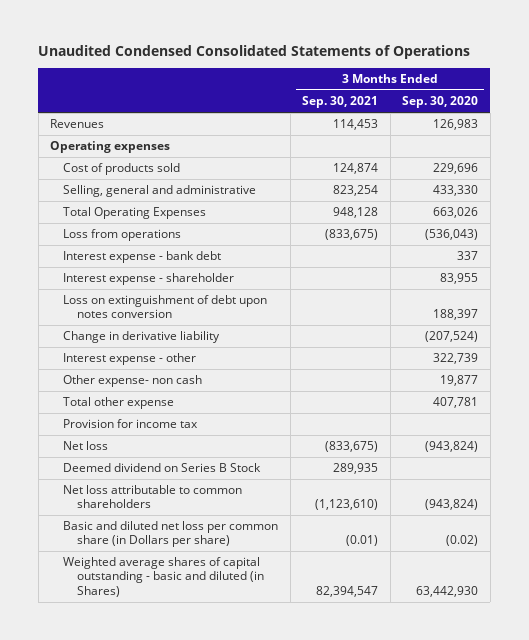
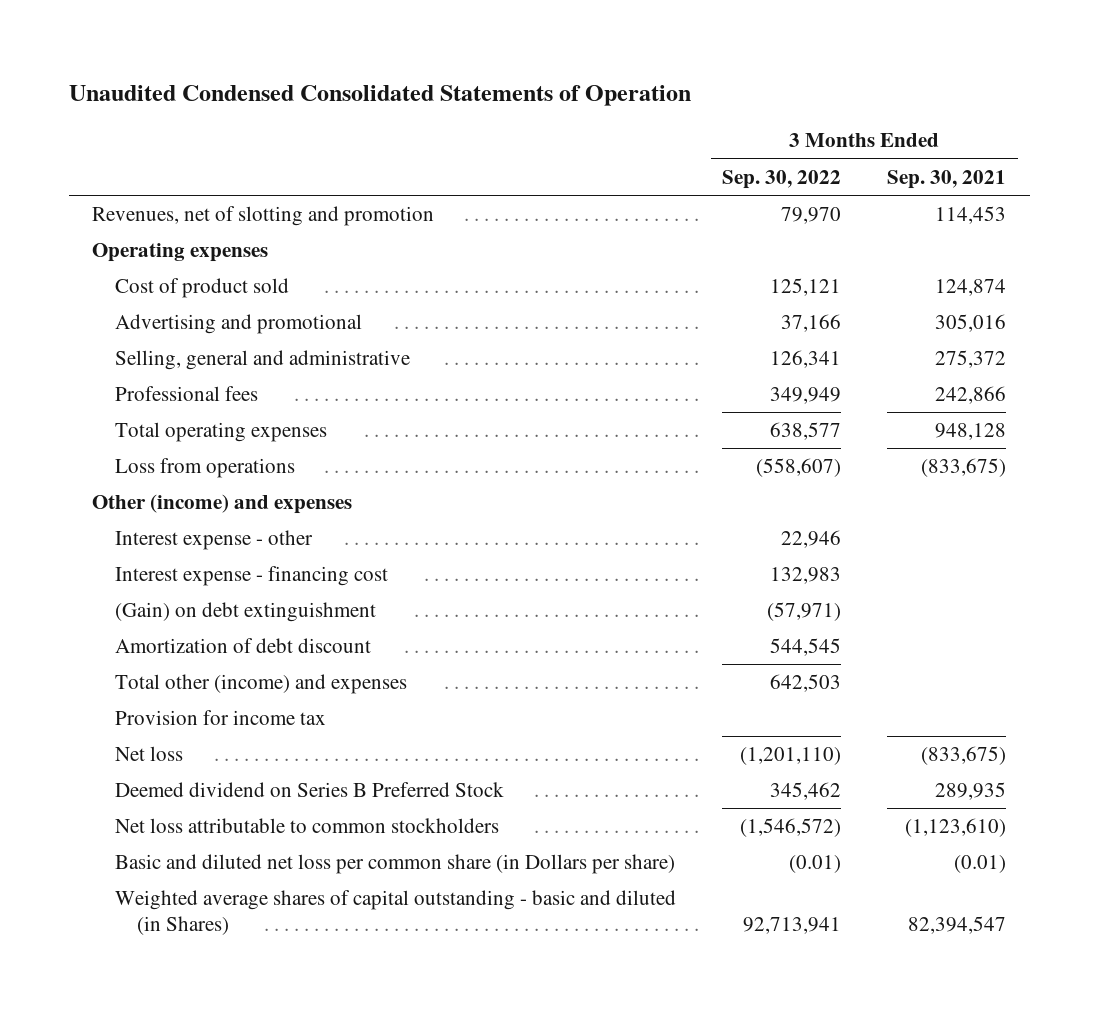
- Unaudited Condensed Consolidated Statements of Operations
+ Unaudited Condensed Consolidated Statements of Operation
- | 3 Months Ended Sep. 30, 2021 | 3 Months Ended Sep. 30, 2020
+ | 3 Months Ended Sep. 30, 2022 | 3 Months Ended Sep. 30, 2021
- Revenues | 114,453 | 126,983
+ Revenues, net of slotting and promotion | 79,970 | 114,453
- Cost of products sold | 124,874 | 229,696
- Selling, general and administrative | 823,254 | 433,330
- Total Operating Expenses | 948,128 | 663,026
+ Cost of product sold | 125,121 | 124,874
+ Advertising and promotional | 37,166 | 305,016
+ Selling, general and administrative | 126,341 | 275,372
+ Professional fees | 349,949 | 242,866
+ Total operating expenses | 638,577 | 948,128
- Interest expense - bank debt | | 337
- Interest expense - shareholder | | 83,955
- Loss on extinguishment of debt upon notes conversion | | 188,397
- Change in derivative liability | | (207,524)
+ Other (income) and expenses
- Other expense- non cash | | 19,877
- Total other expense | | 407,781
+ Interest expense - financing cost | 132,983 |
+ (Gain) on debt extinguishment | (57,971) |
+ Amortization of debt discount | 544,545 |
+ Total other (income) and expenses | 642,503 |
- Deemed dividend on Series B Stock | 289,935 |
- Net loss attributable to common shareholders | (1,123,610) | (943,824)
+ Deemed dividend on Series B Preferred Stock | 345,462 | 289,935
+ Net loss attributable to common stockholders | (1,546,572) | (1,123,610)

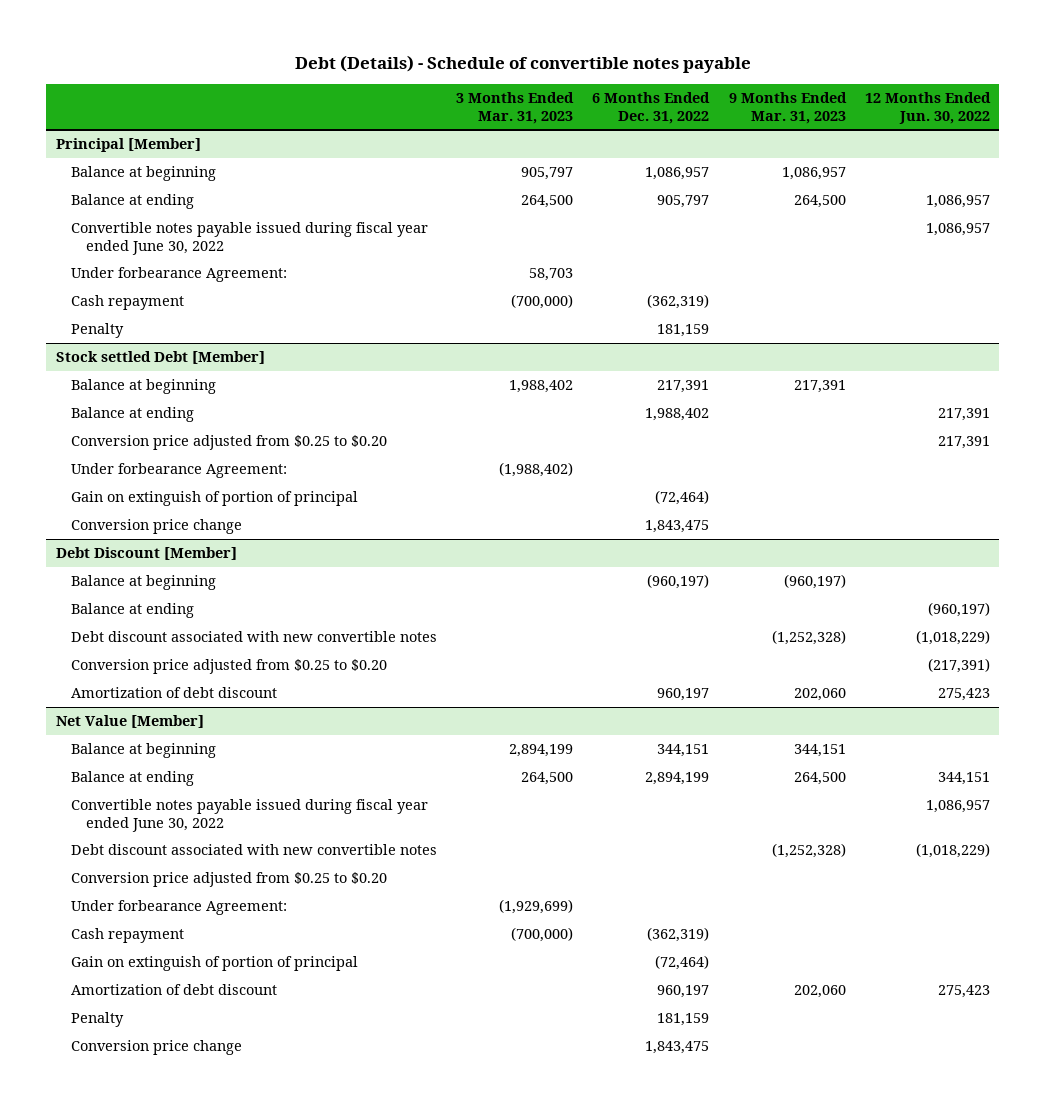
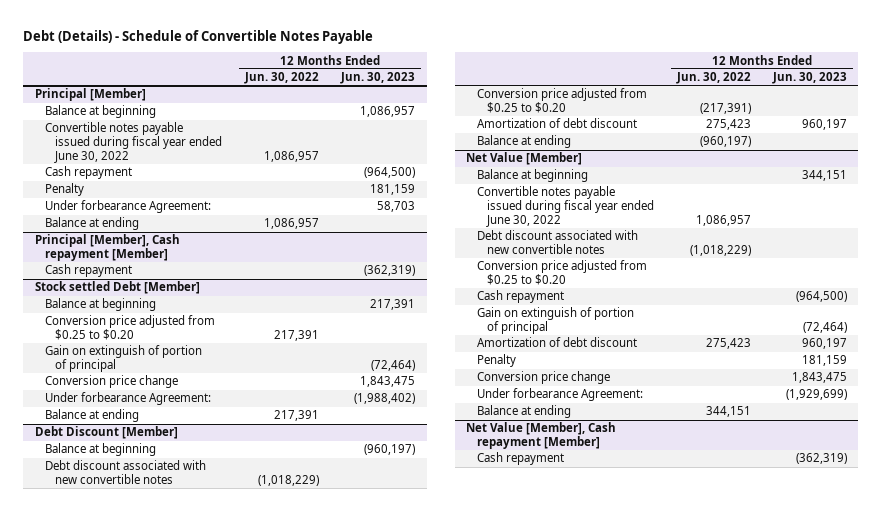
- Debt (Details) - Schedule of convertible notes payable
+ Debt (Details) - Schedule of Convertible Notes Payable
- | 3 Months Ended Mar. 31, 2023 | 6 Months Ended Dec. 31, 2022 | 9 Months Ended Mar. 31, 2023 | 12 Months Ended Jun. 30, 2022
+ | 12 Months Ended Jun. 30, 2022 | 12 Months Ended Jun. 30, 2023
@ Principal [Member]
moved down: Under forbearance Agreement: | | 58,703
moved down: Balance at ending | 1,086,957 |
+ Principal [Member], Cash repayment [Member]
+ Cash repayment | | (362,319)
@ Stock settled Debt [Member]
moved down: Under forbearance Agreement: | | (1,988,402)
moved down: Balance at ending | 217,391 |
@ Debt Discount [Member]
moved down: Balance at ending | (960,197) |
@ Net Value [Member]
moved down: Under forbearance Agreement: | | (1,929,699)
moved down: Balance at ending | 344,151 |
+ Net Value [Member], Cash repayment [Member]
+ Cash repayment | | (362,319)

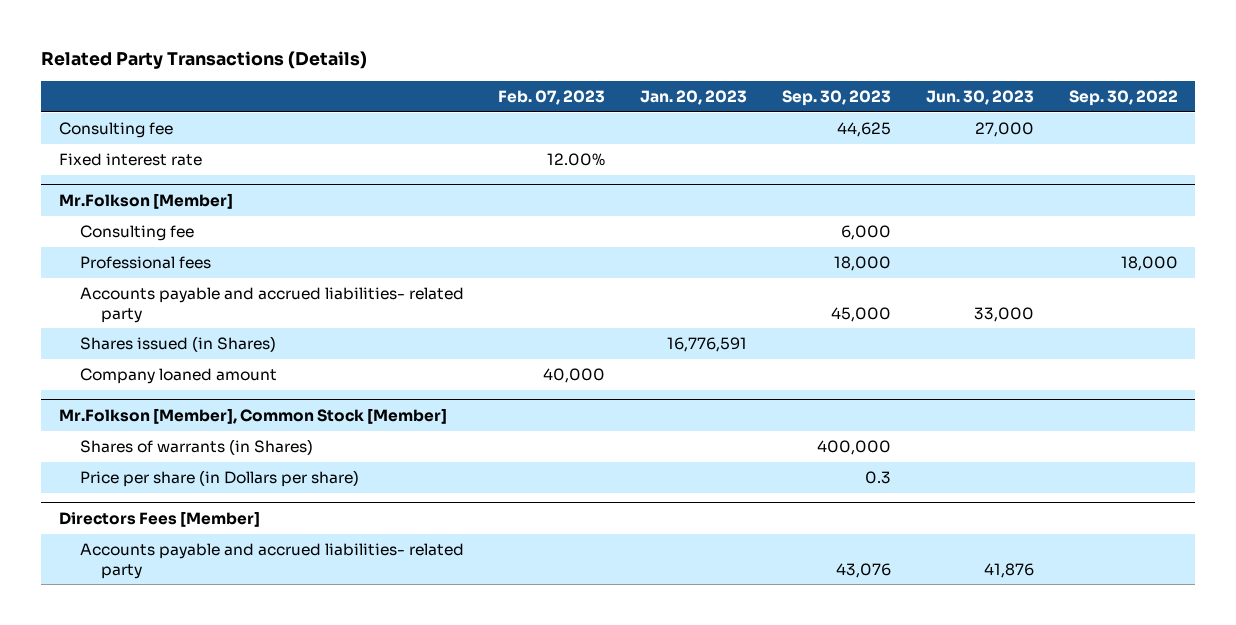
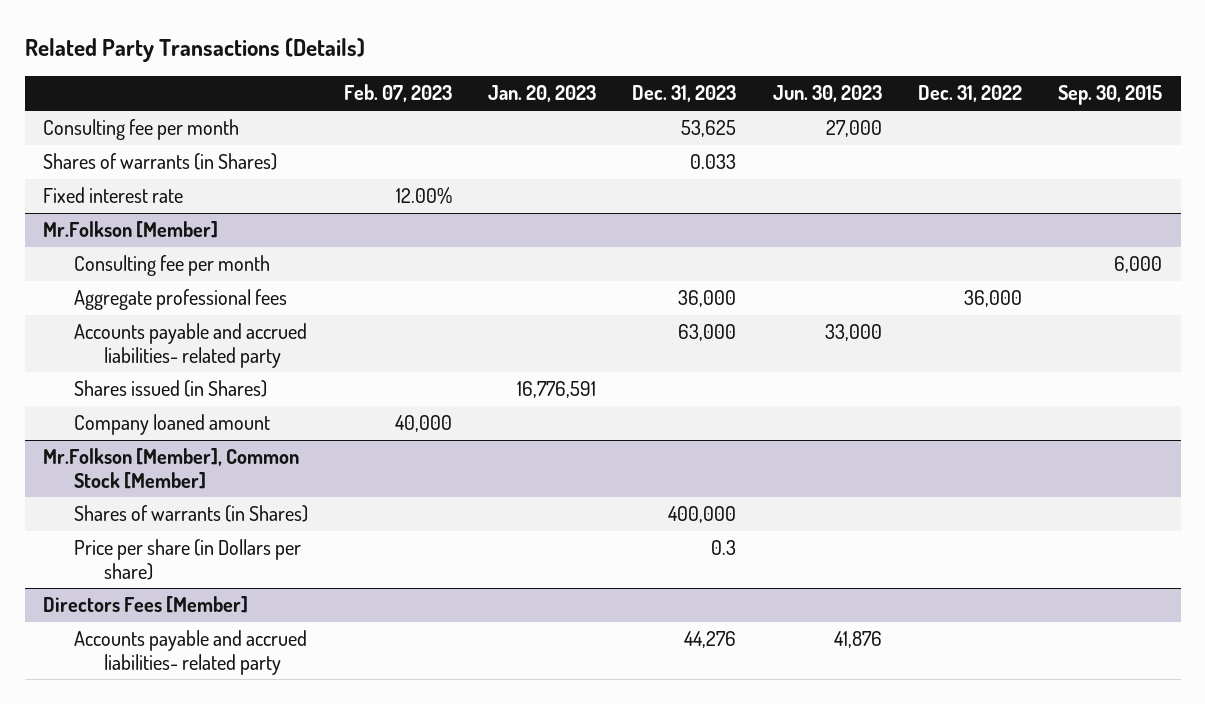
- | Feb. 07, 2023 | Jan. 20, 2023 | Sep. 30, 2023 | Jun. 30, 2023 | Sep. 30, 2022
+ | Feb. 07, 2023 | Jan. 20, 2023 | Dec. 31, 2023 | Jun. 30, 2023 | Dec. 31, 2022 | Sep. 30, 2015
- Consulting fee | | | 44,625 | 27,000 |
+ Consulting fee per month | | | 53,625 | 27,000 | |
+ Shares of warrants (in Shares) | | | 0.033 | | |
@ Mr.Folkson [Member]
- Consulting fee | | | 6,000 | |
- Professional fees | | | 18,000 | | 18,000
+ Consulting fee per month | | | | | | 6,000
+ Aggregate professional fees | | | 36,000 | | 36,000 |

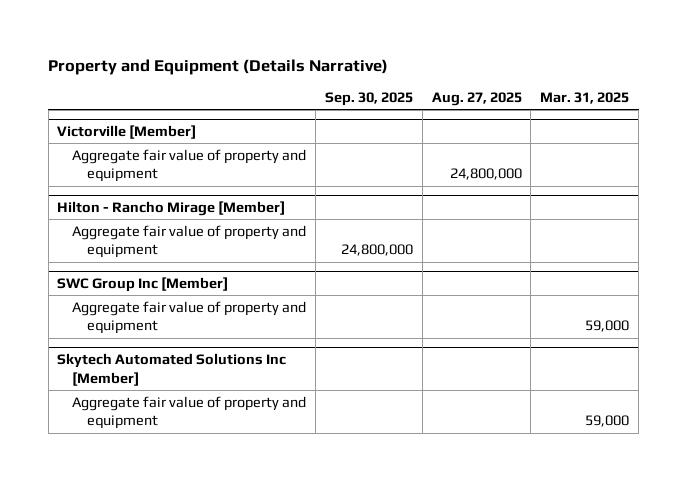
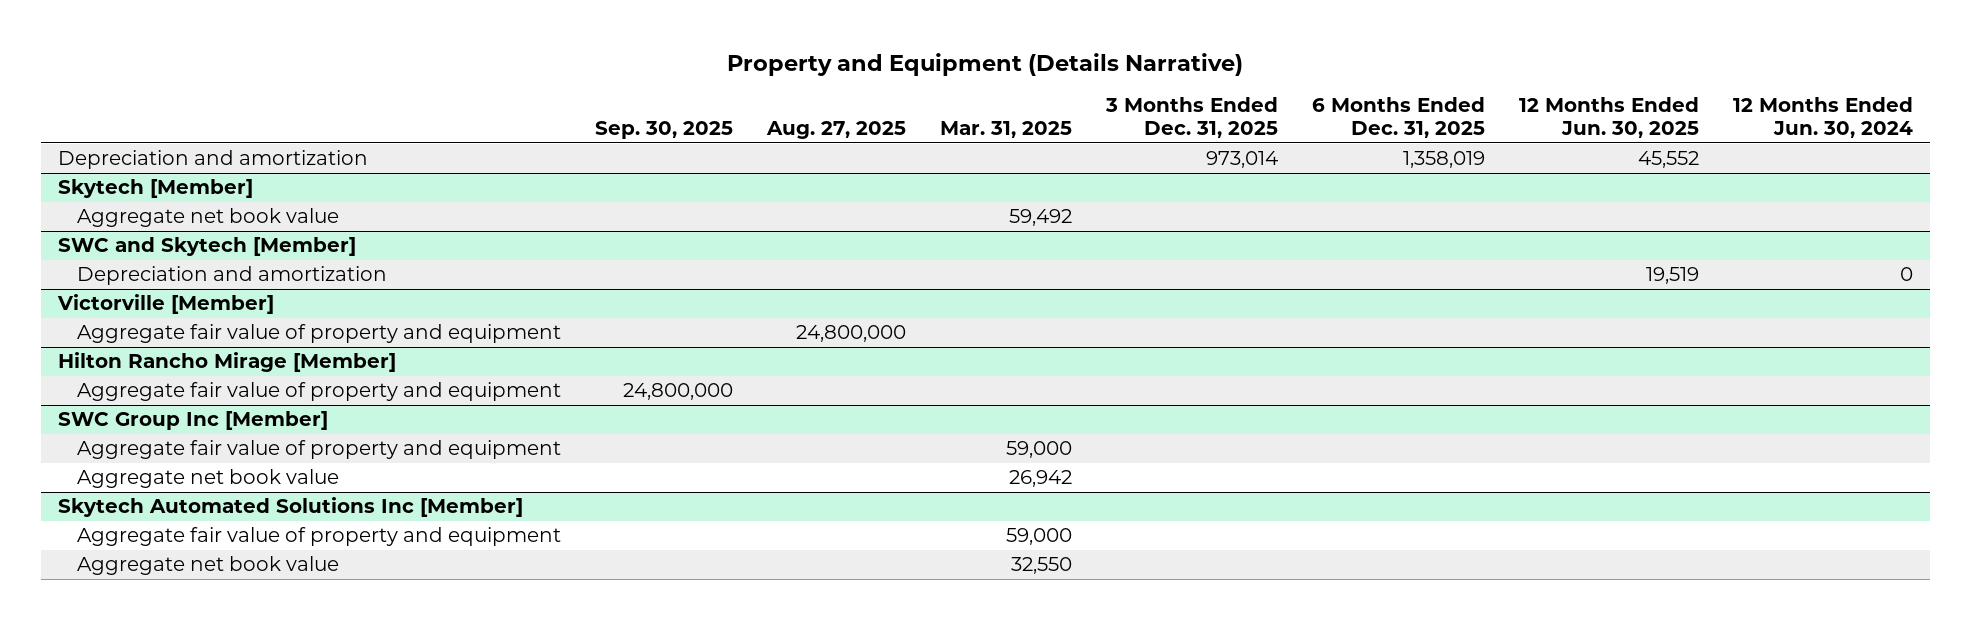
- | Sep. 30, 2025 | Aug. 27, 2025 | Mar. 31, 2025
+ | Sep. 30, 2025 | Aug. 27, 2025 | Mar. 31, 2025 | 3 Months Ended Dec. 31, 2025 | 6 Months Ended Dec. 31, 2025 | 12 Months Ended Jun. 30, 2025 | 12 Months Ended Jun. 30, 2024
+ Depreciation and amortization | | | | 973,014 | 1,358,019 | 45,552 |
+ Skytech [Member]
+ Aggregate net book value | | | 59,492 | | | |
+ SWC and Skytech [Member]
+ Depreciation and amortization | | | | | | 19,519 | 0
- Hilton - Rancho Mirage [Member]
+ Hilton Rancho Mirage [Member]
@ SWC Group Inc [Member]
+ Aggregate net book value | | | 26,942 | | | |
@ Skytech Automated Solutions Inc [Member]
+ Aggregate net book value | | | 32,550 | | | |

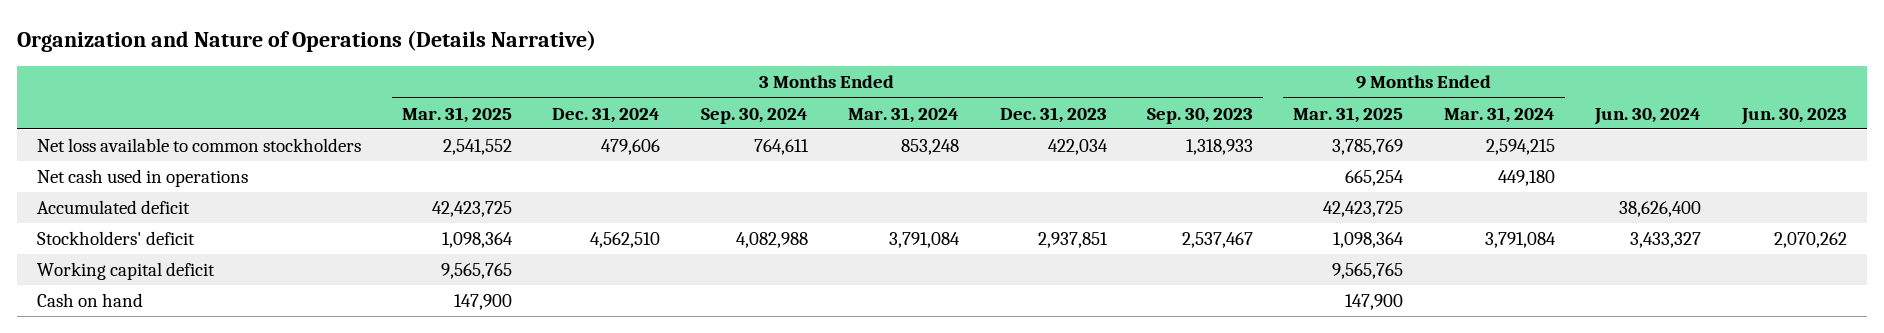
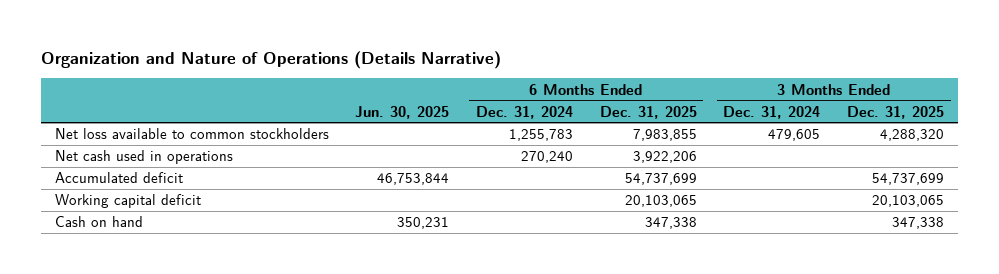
- | 3 Months Ended Mar. 31, 2025 | 3 Months Ended Dec. 31, 2024 | 3 Months Ended Sep. 30, 2024 | 3 Months Ended Mar. 31, 2024 | 3 Months Ended Dec. 31, 2023 | 3 Months Ended Sep. 30, 2023 | 9 Months Ended Mar. 31, 2025 | 9 Months Ended Mar. 31, 2024 | Jun. 30, 2024 | Jun. 30, 2023
+ | Jun. 30, 2025 | 6 Months Ended Dec. 31, 2024 | 6 Months Ended Dec. 31, 2025 | 3 Months Ended Dec. 31, 2024 | 3 Months Ended Dec. 31, 2025
- Net loss available to common stockholders | 2,541,552 | 479,606 | 764,611 | 853,248 | 422,034 | 1,318,933 | 3,785,769 | 2,594,215 | |
+ Net loss available to common stockholders | | 1,255,783 | 7,983,855 | 479,605 | 4,288,320
- Stockholders' deficit | 1,098,364 | 4,562,510 | 4,082,988 | 3,791,084 | 2,937,851 | 2,537,467 | 1,098,364 | 3,791,084 | 3,433,327 | 2,070,262

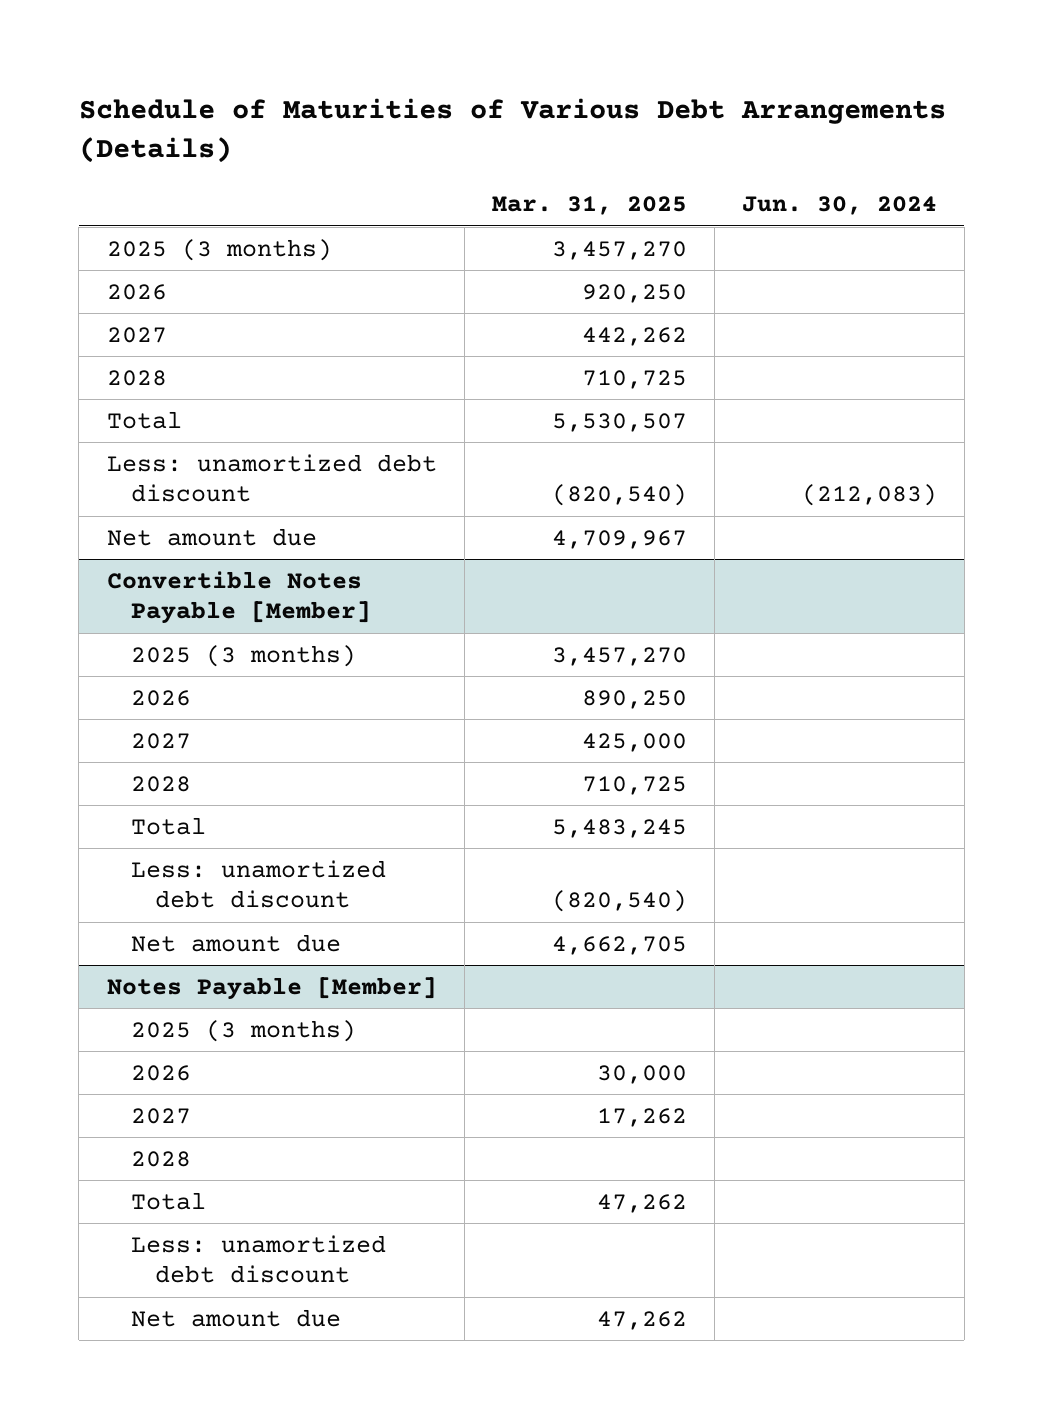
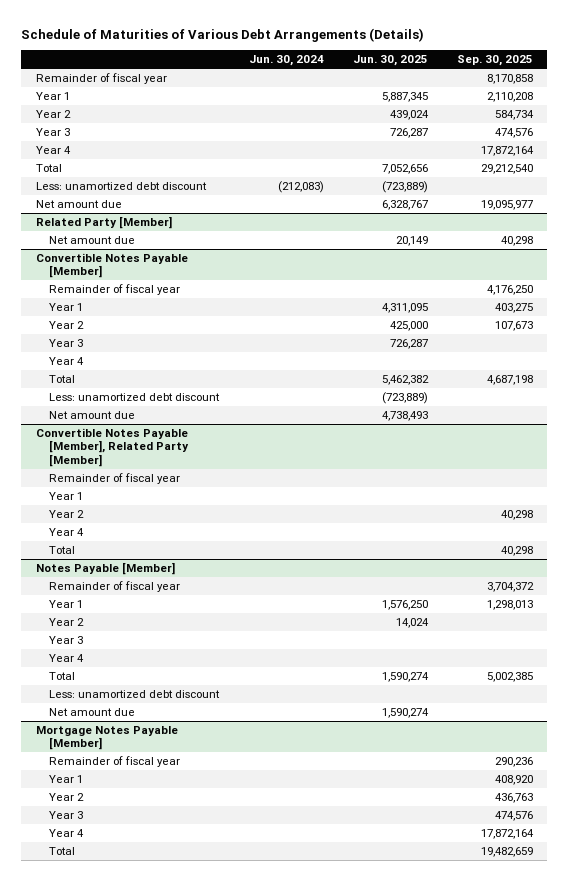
- | Mar. 31, 2025 | Jun. 30, 2024
+ | Jun. 30, 2024 | Jun. 30, 2025 | Sep. 30, 2025
- 2025 (3 months) | 3,457,270 |
- 2026 | 920,250 |
- 2027 | 442,262 |
- 2028 | 710,725 |
+ Remainder of fiscal year | | | 8,170,858
+ Year 1 | | 5,887,345 | 2,110,208
+ Year 2 | | 439,024 | 584,734
+ Year 3 | | 726,287 | 474,576
+ Year 4 | | | 17,872,164
+ Related Party [Member]
+ Net amount due | | 20,149 | 40,298
@ Convertible Notes Payable [Member]
- 2025 (3 months) | 3,457,270 |
- 2026 | 890,250 |
- 2027 | 425,000 |
- 2028 | 710,725 |
+ Remainder of fiscal year | | | 4,176,250
+ Year 1 | | 4,311,095 | 403,275
+ Year 2 | | 425,000 | 107,673
+ Year 3 | | 726,287 |
+ Year 4
+ Convertible Notes Payable [Member], Related Party [Member]
+ Remainder of fiscal year
+ Year 1
+ Year 2 | | | 40,298
+ Year 4
+ Total | | | 40,298
@ Notes Payable [Member]
- 2025 (3 months)
- 2026 | 30,000 |
- 2027 | 17,262 |
- 2028
+ Remainder of fiscal year | | | 3,704,372
+ Year 1 | | 1,576,250 | 1,298,013
+ Year 2 | | 14,024 |
+ Year 3
+ Year 4
+ Mortgage Notes Payable [Member]
+ Remainder of fiscal year | | | 290,236
+ Year 1 | | | 408,920
+ Year 2 | | | 436,763
+ Year 3 | | | 474,576
+ Year 4 | | | 17,872,164
+ Total | | | 19,482,659

